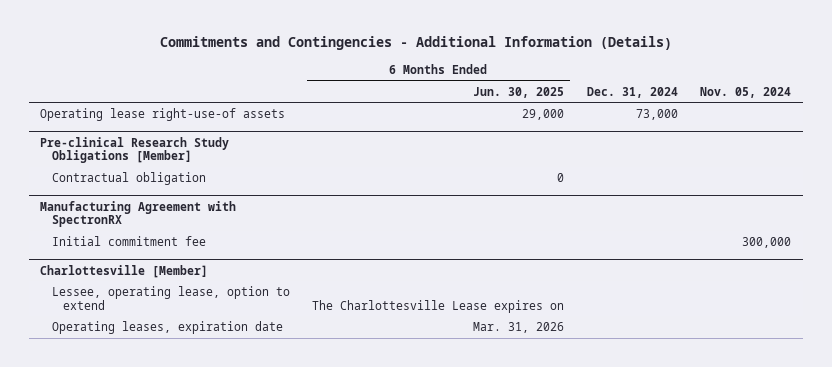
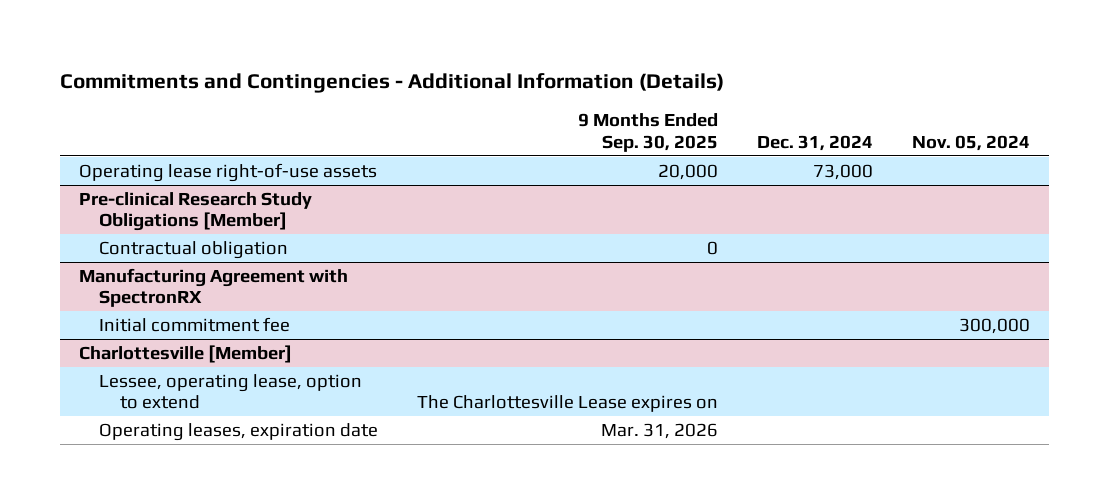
- | 6 Months Ended Jun. 30, 2025 | Dec. 31, 2024 | Nov. 05, 2024
+ | 9 Months Ended Sep. 30, 2025 | Dec. 31, 2024 | Nov. 05, 2024
- Operating lease right-use-of assets | 29,000 | 73,000 |
+ Operating lease right-of-use assets | 20,000 | 73,000 |

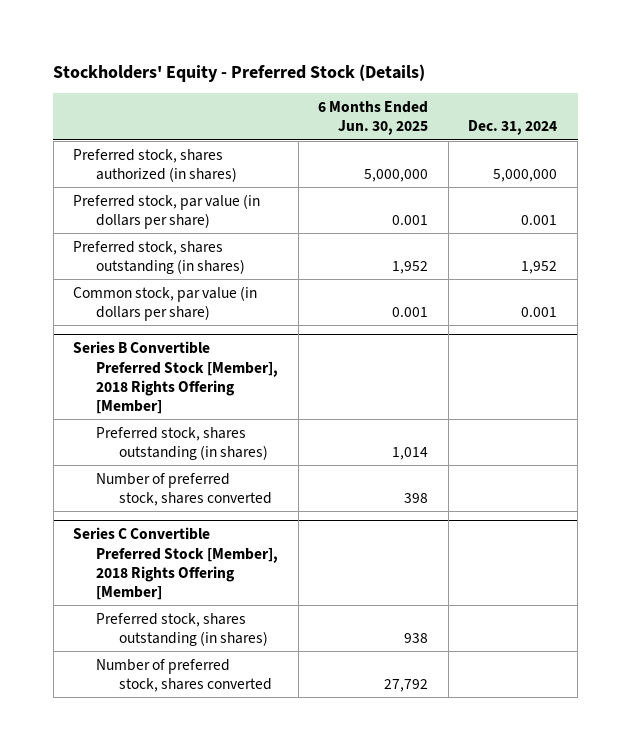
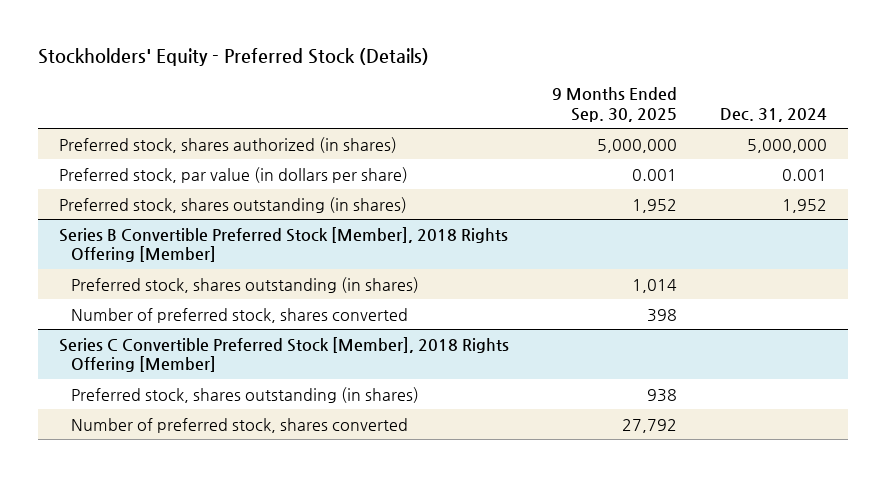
- | 6 Months Ended Jun. 30, 2025 | Dec. 31, 2024
+ | 9 Months Ended Sep. 30, 2025 | Dec. 31, 2024
- Common stock, par value (in dollars per share) | 0.001 | 0.001

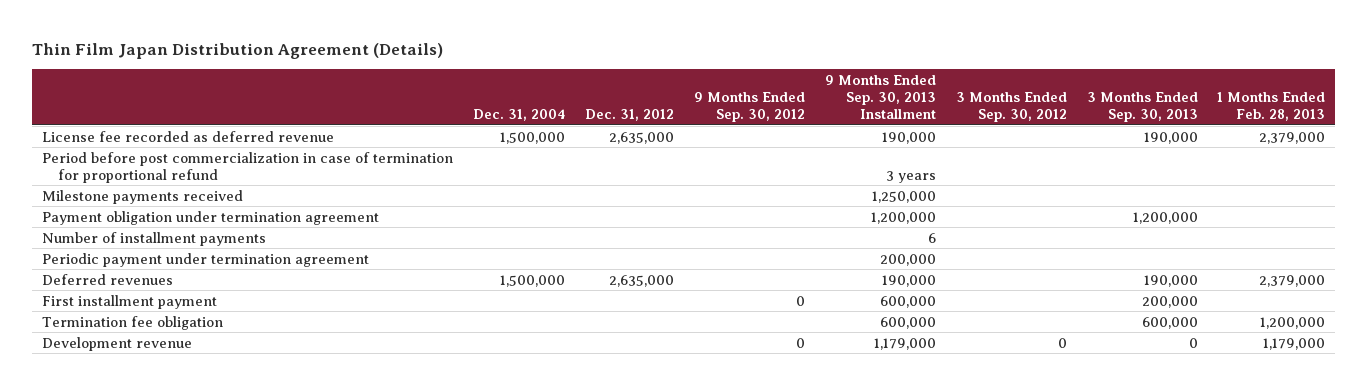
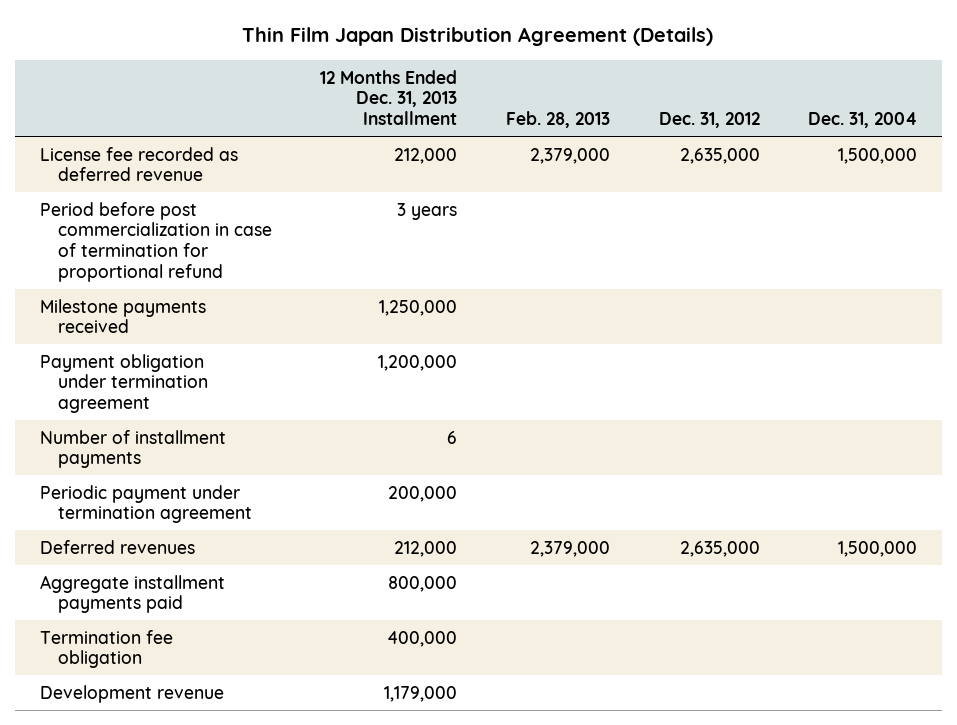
- | Dec. 31, 2004 | Dec. 31, 2012 | 9 Months Ended Sep. 30, 2012 | 9 Months Ended Sep. 30, 2013 Installment | 3 Months Ended Sep. 30, 2012 | 3 Months Ended Sep. 30, 2013 | 1 Months Ended Feb. 28, 2013
+ | 12 Months Ended Dec. 31, 2013 Installment | Feb. 28, 2013 | Dec. 31, 2012 | Dec. 31, 2004
- First installment payment | | | 0 | 600,000 | | 200,000 |
+ Aggregate installment payments paid | 800,000 | | |

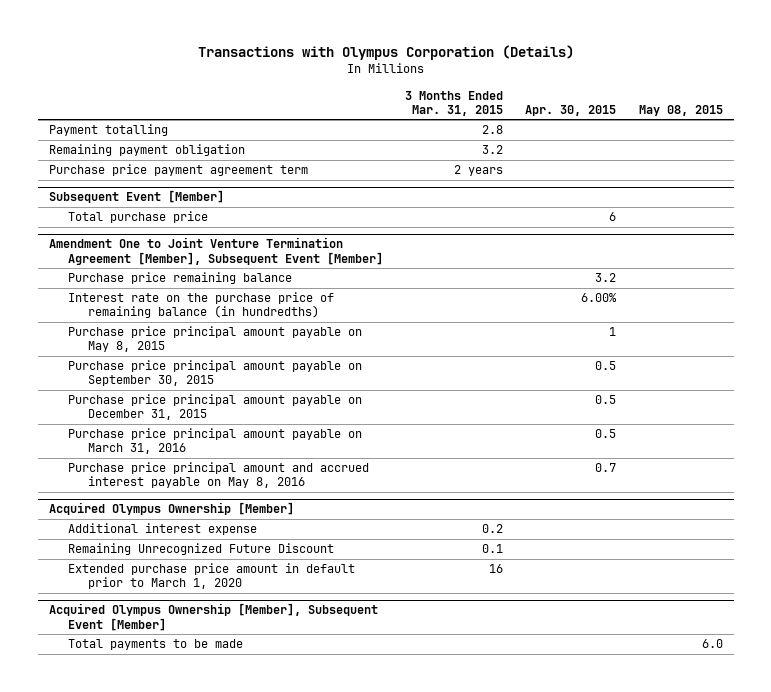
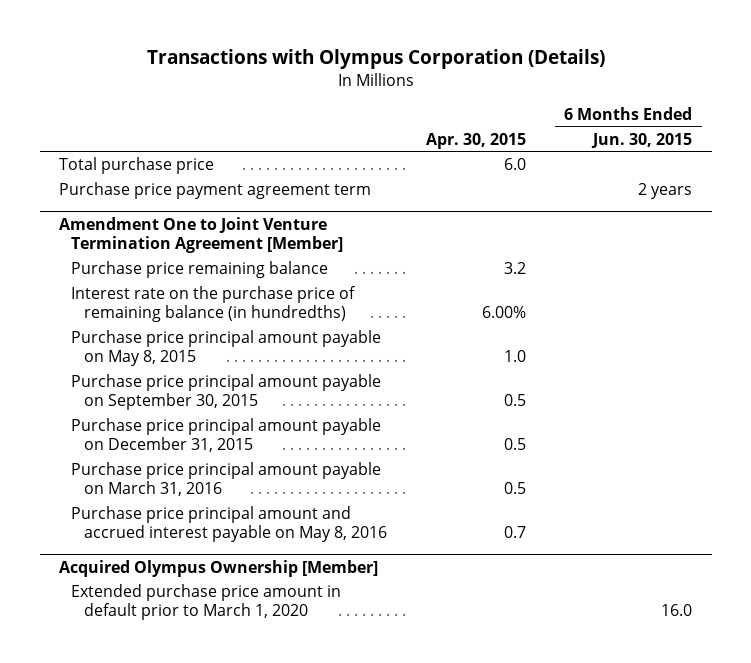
- | 3 Months Ended Mar. 31, 2015 | Apr. 30, 2015 | May 08, 2015
+ | Apr. 30, 2015 | 6 Months Ended Jun. 30, 2015
- Payment totalling | 2.8 | |
- Remaining payment obligation | 3.2 | |
+ Total purchase price | 6.0 |
- Subsequent Event [Member]
- Total purchase price | | 6 |
- Amendment One to Joint Venture Termination Agreement [Member], Subsequent Event [Member]
+ Amendment One to Joint Venture Termination Agreement [Member]
- Purchase price principal amount payable on May 8, 2015 | | 1 |
+ Purchase price principal amount payable on May 8, 2015 | 1.0 |
@ Acquired Olympus Ownership [Member]
- Additional interest expense | 0.2 | |
- Remaining Unrecognized Future Discount | 0.1 | |
- Acquired Olympus Ownership [Member], Subsequent Event [Member]
- Total payments to be made | | | 6.0

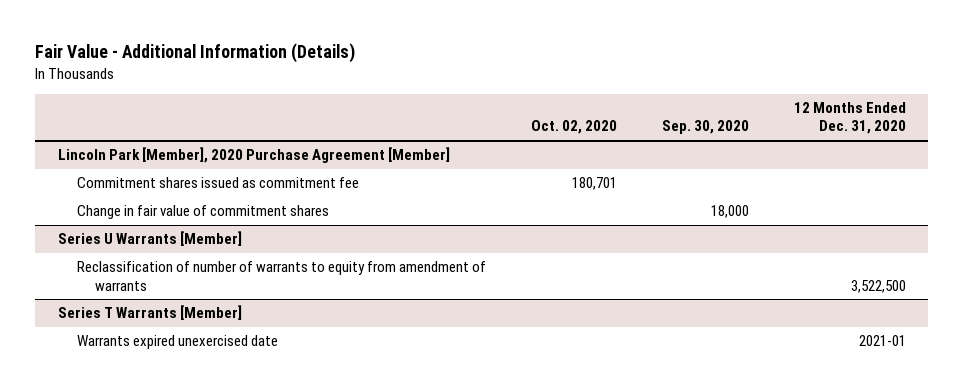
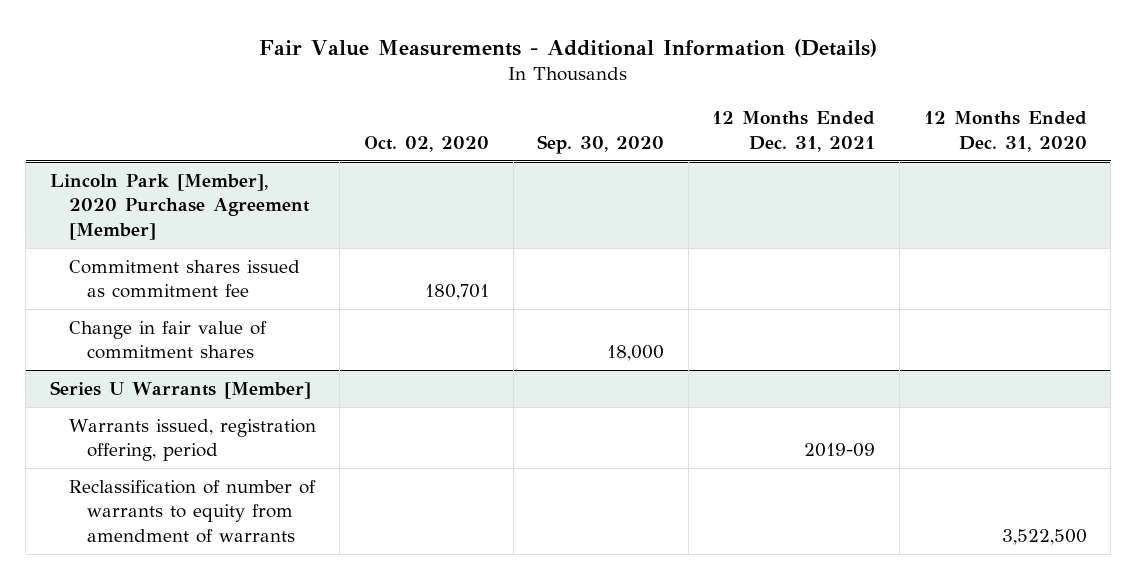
- Fair Value - Additional Information (Details)
+ Fair Value Measurements - Additional Information (Details)
- | Oct. 02, 2020 | Sep. 30, 2020 | 12 Months Ended Dec. 31, 2020
+ | Oct. 02, 2020 | Sep. 30, 2020 | 12 Months Ended Dec. 31, 2021 | 12 Months Ended Dec. 31, 2020
@ Series U Warrants [Member]
+ Warrants issued, registration offering, period | | | 2019-09 |
- Series T Warrants [Member]
- Warrants expired unexercised date | | | 2021-01

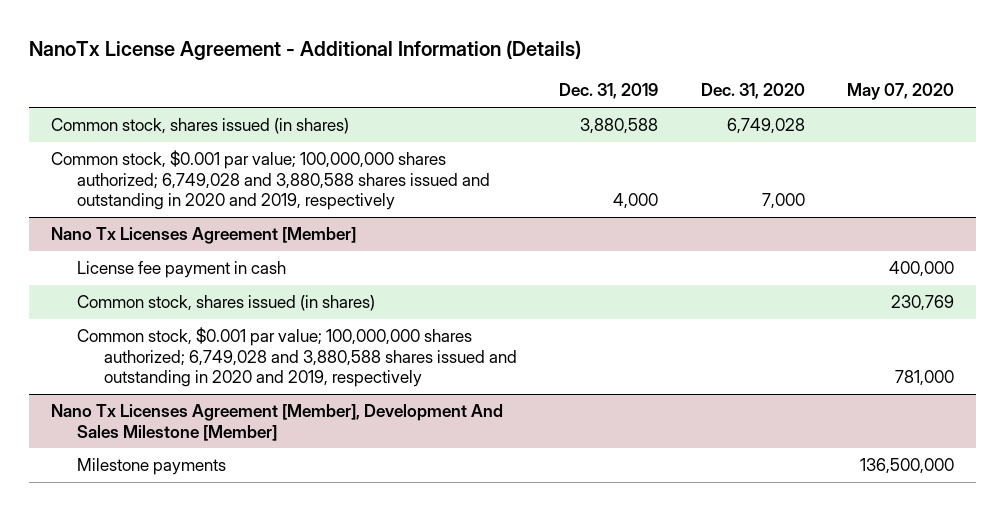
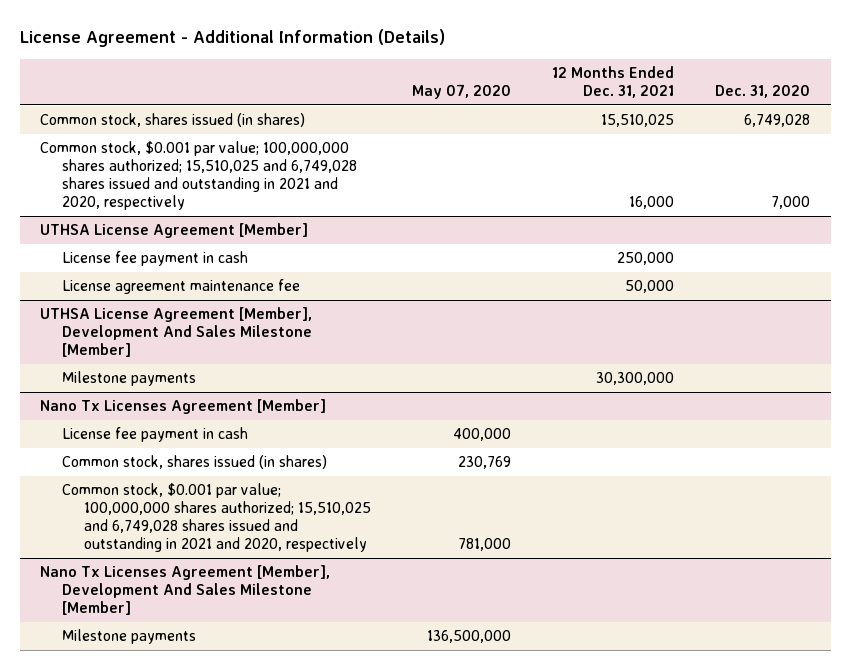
- NanoTx License Agreement - Additional Information (Details)
+ License Agreement - Additional Information (Details)
- | Dec. 31, 2019 | Dec. 31, 2020 | May 07, 2020
+ | May 07, 2020 | 12 Months Ended Dec. 31, 2021 | Dec. 31, 2020
- Common stock, $0.001 par value; 100,000,000 shares authorized; 6,749,028 and 3,880,588 shares issued and outstanding in 2020 and 2019, respectively | 4,000 | 7,000 |
+ Common stock, $0.001 par value; 100,000,000 shares authorized; 15,510,025 and 6,749,028 shares issued and outstanding in 2021 and 2020, respectively | | 16,000 | 7,000
+ UTHSA License Agreement [Member]
+ License fee payment in cash | | 250,000 |
+ License agreement maintenance fee | | 50,000 |
+ UTHSA License Agreement [Member], Development And Sales Milestone [Member]
+ Milestone payments | | 30,300,000 |
@ Nano Tx Licenses Agreement [Member]
- Common stock, $0.001 par value; 100,000,000 shares authorized; 6,749,028 and 3,880,588 shares issued and outstanding in 2020 and 2019, respectively | | | 781,000
+ Common stock, $0.001 par value; 100,000,000 shares authorized; 15,510,025 and 6,749,028 shares issued and outstanding in 2021 and 2020, respectively | 781,000 | |

